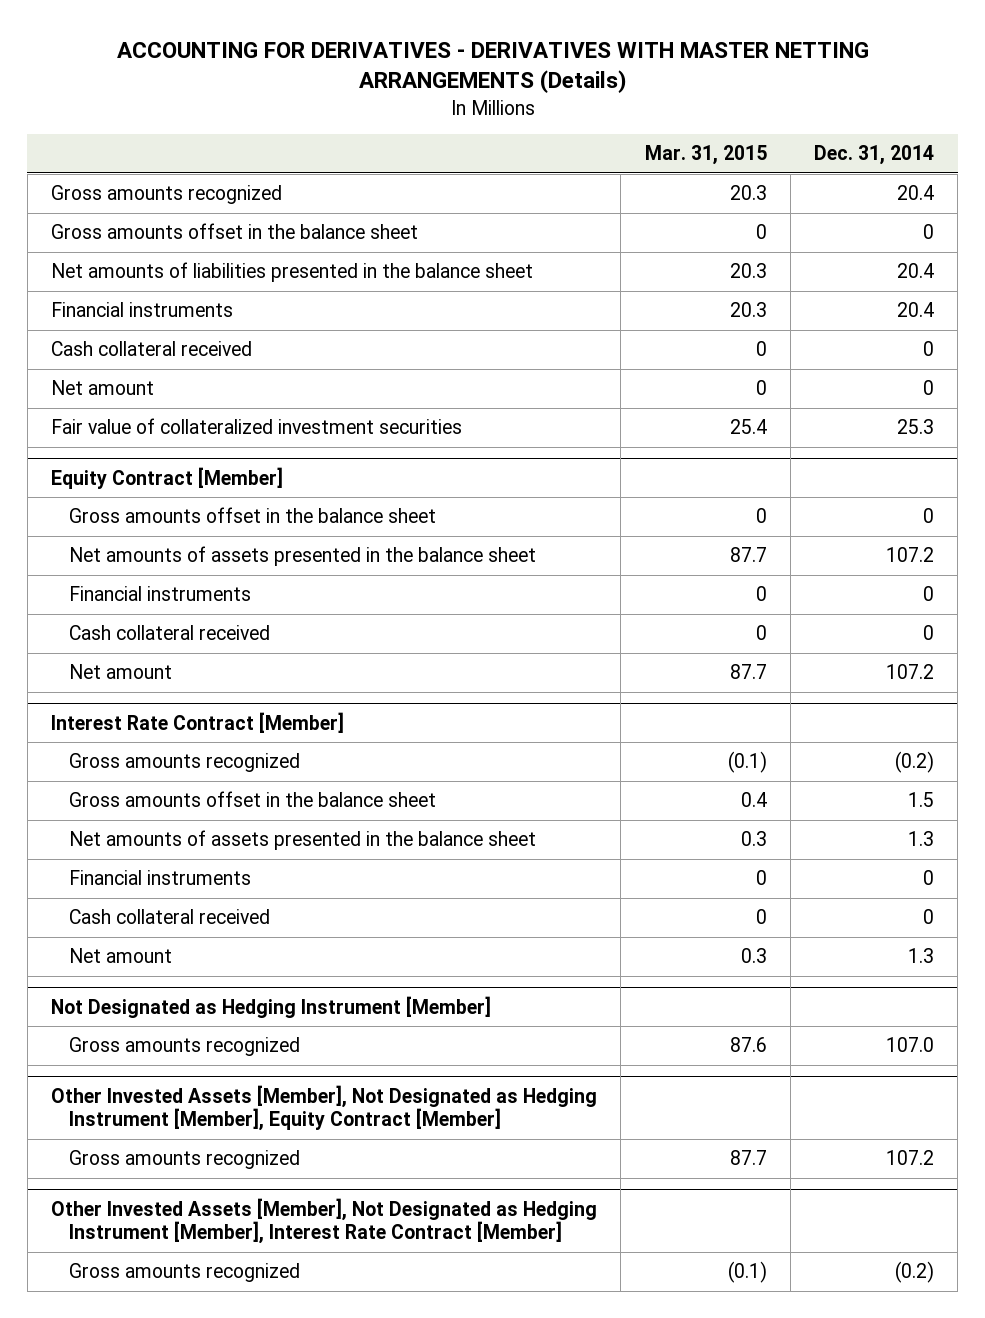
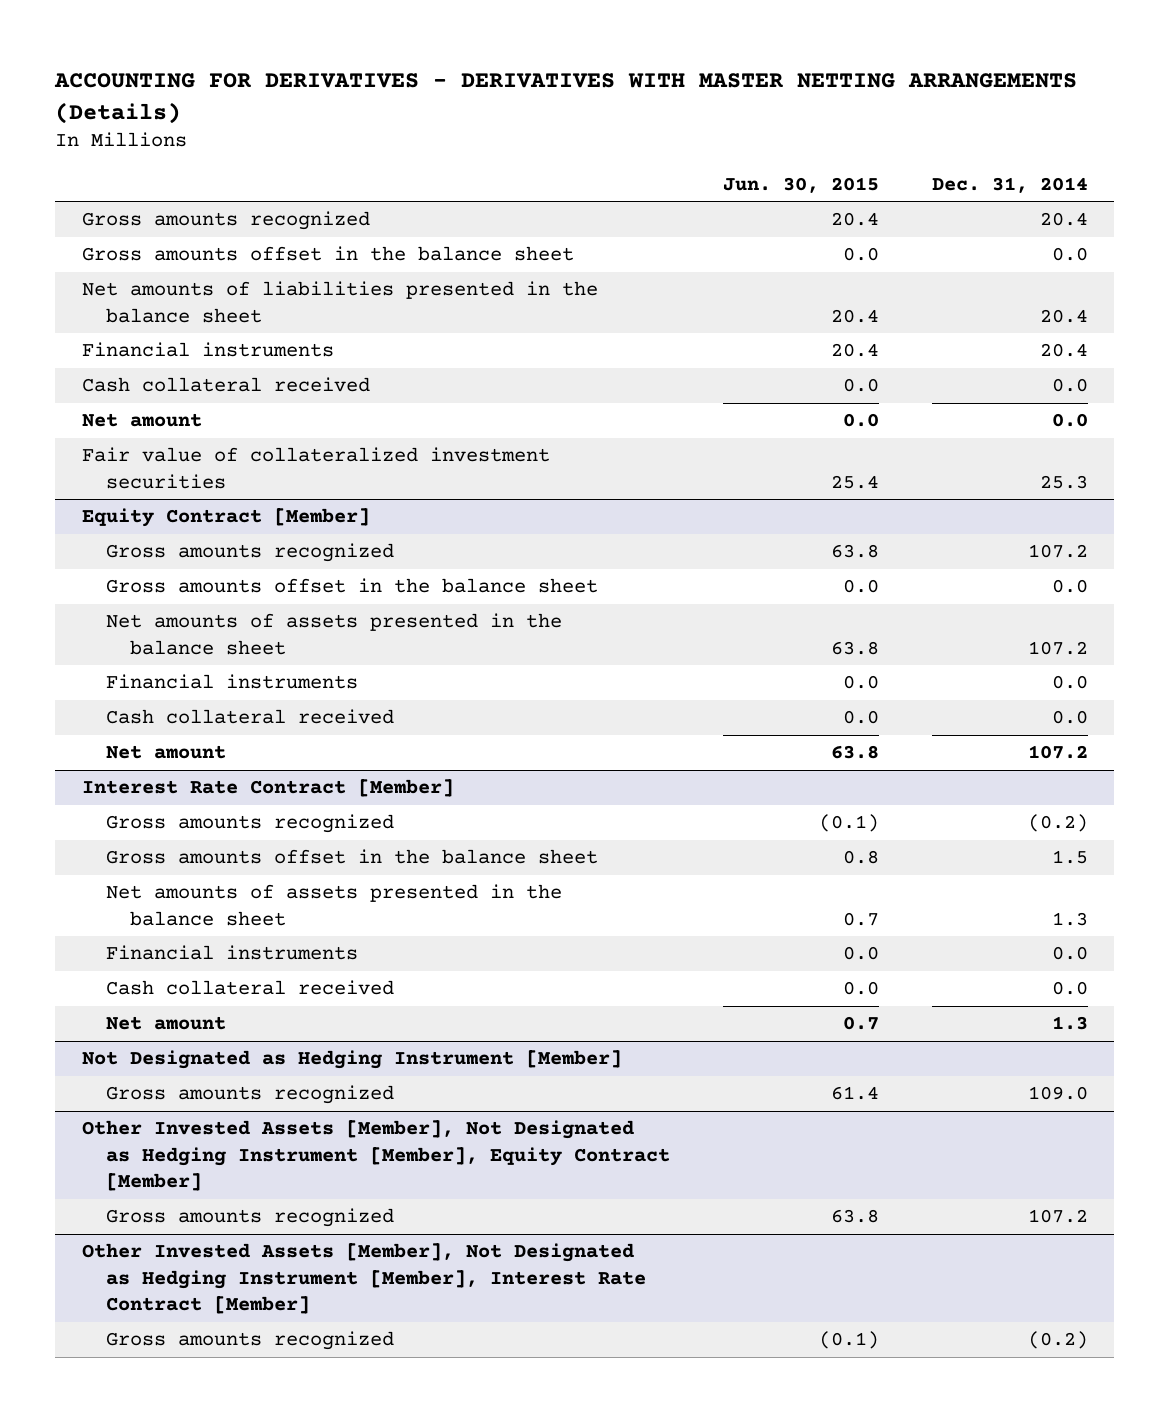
- | Mar. 31, 2015 | Dec. 31, 2014
+ | Jun. 30, 2015 | Dec. 31, 2014
- Gross amounts offset in the balance sheet | 0 | 0
+ Gross amounts offset in the balance sheet | 0.0 | 0.0
- Cash collateral received | 0 | 0
- Net amount | 0 | 0
+ Cash collateral received | 0.0 | 0.0
+ Net amount | 0.0 | 0.0
@ Equity Contract [Member]
- Gross amounts offset in the balance sheet | 0 | 0
+ Gross amounts recognized | 63.8 | 107.2
+ Gross amounts offset in the balance sheet | 0.0 | 0.0
- Financial instruments | 0 | 0
- Cash collateral received | 0 | 0
+ Financial instruments | 0.0 | 0.0
+ Cash collateral received | 0.0 | 0.0
@ Interest Rate Contract [Member]
- Financial instruments | 0 | 0
- Cash collateral received | 0 | 0
+ Financial instruments | 0.0 | 0.0
+ Cash collateral received | 0.0 | 0.0
@ Not Designated as Hedging Instrument [Member]
- Gross amounts recognized | 87.6 | 107.0
+ Gross amounts recognized | 61.4 | 109.0

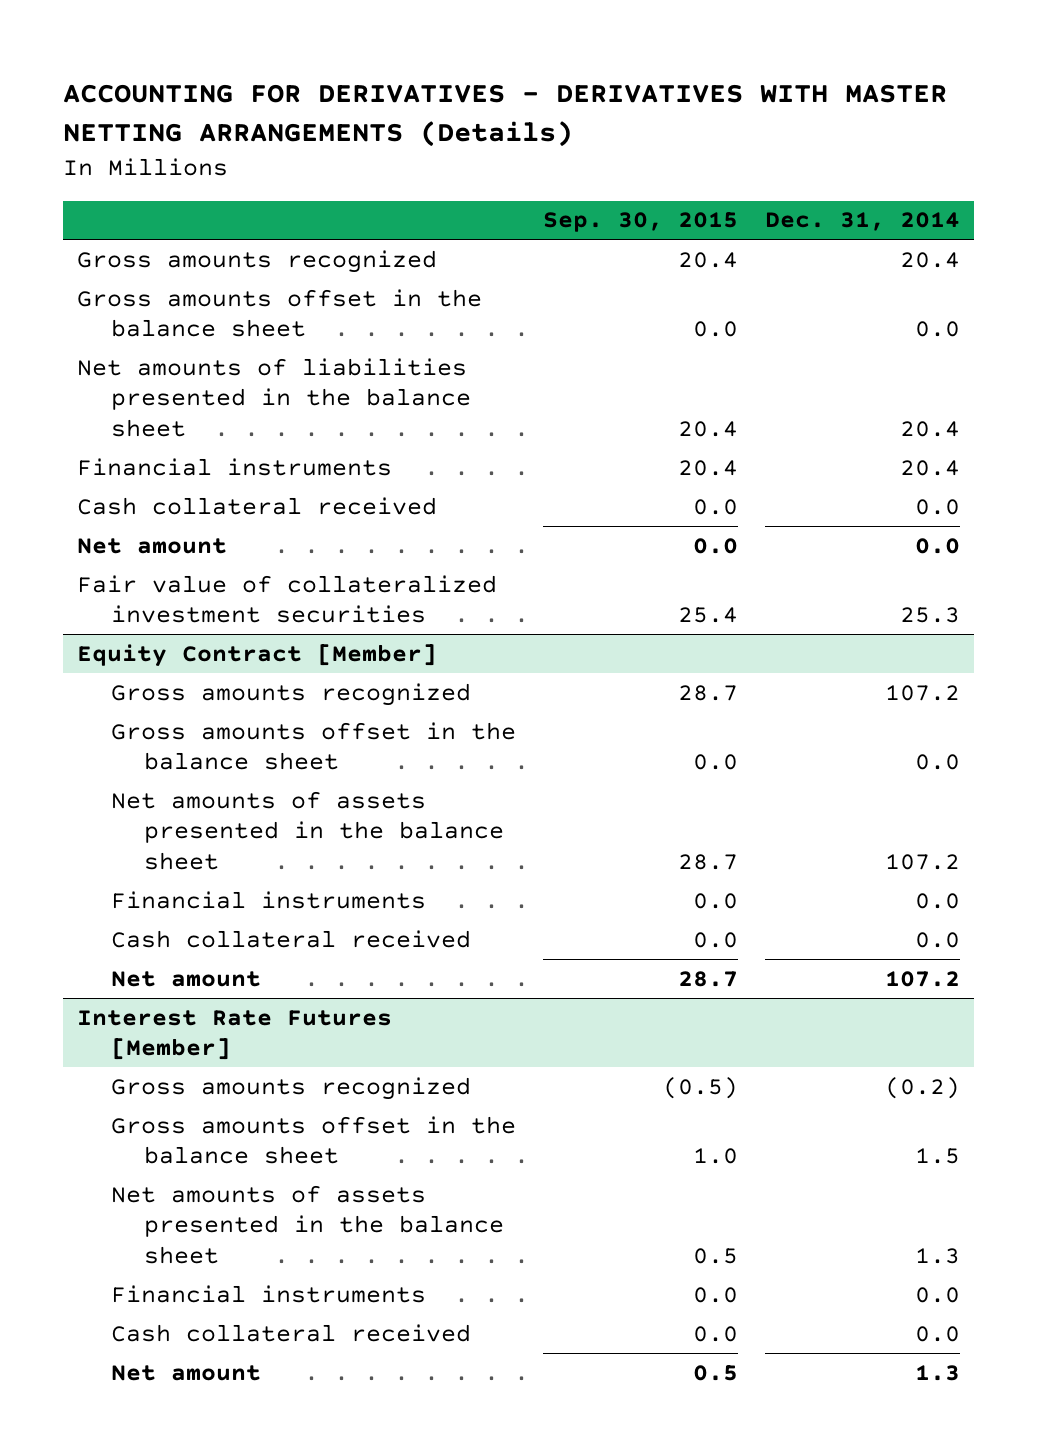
- | Jun. 30, 2015 | Dec. 31, 2014
+ | Sep. 30, 2015 | Dec. 31, 2014
- Interest Rate Contract [Member]
+ Interest Rate Futures [Member]
- Not Designated as Hedging Instrument [Member]
- Gross amounts recognized | 61.4 | 109.0
- Other Invested Assets [Member], Not Designated as Hedging Instrument [Member], Equity Contract [Member]
- Gross amounts recognized | 63.8 | 107.2
- Other Invested Assets [Member], Not Designated as Hedging Instrument [Member], Interest Rate Contract [Member]
- Gross amounts recognized | (0.1) | (0.2)

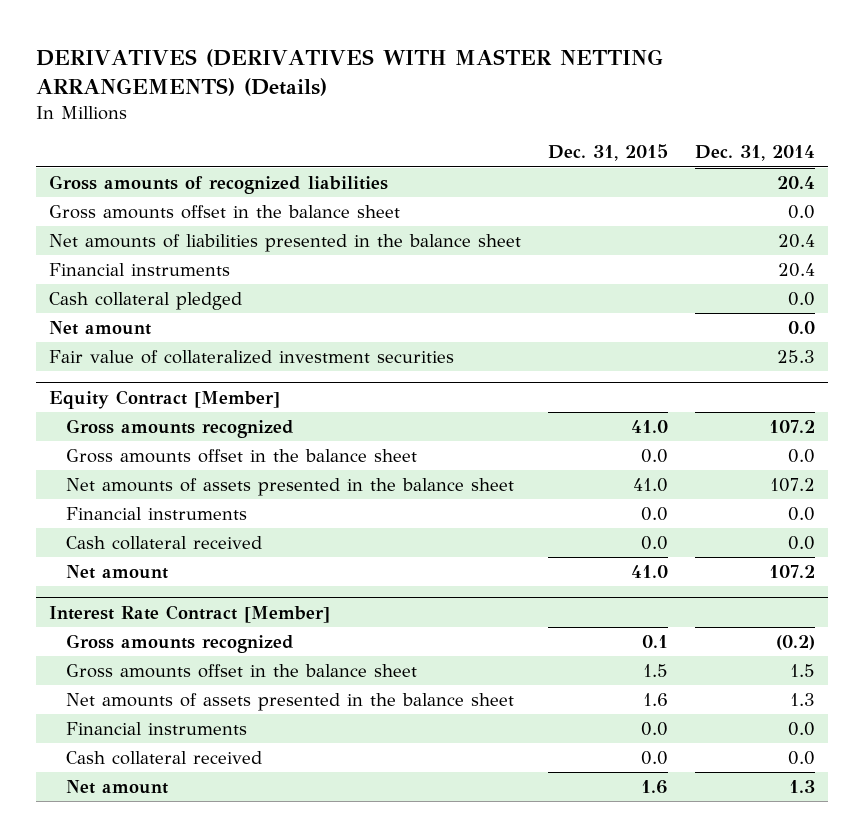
- ACCOUNTING FOR DERIVATIVES - DERIVATIVES WITH MASTER NETTING ARRANGEMENTS (Details)
+ DERIVATIVES (DERIVATIVES WITH MASTER NETTING ARRANGEMENTS) (Details)
- | Sep. 30, 2015 | Dec. 31, 2014
+ | Dec. 31, 2015 | Dec. 31, 2014
- Gross amounts recognized | 20.4 | 20.4
+ Gross amounts of recognized liabilities | | 20.4
- Cash collateral received | 0.0 | 0.0
+ Cash collateral pledged | | 0.0
- Interest Rate Futures [Member]
+ Interest Rate Contract [Member]

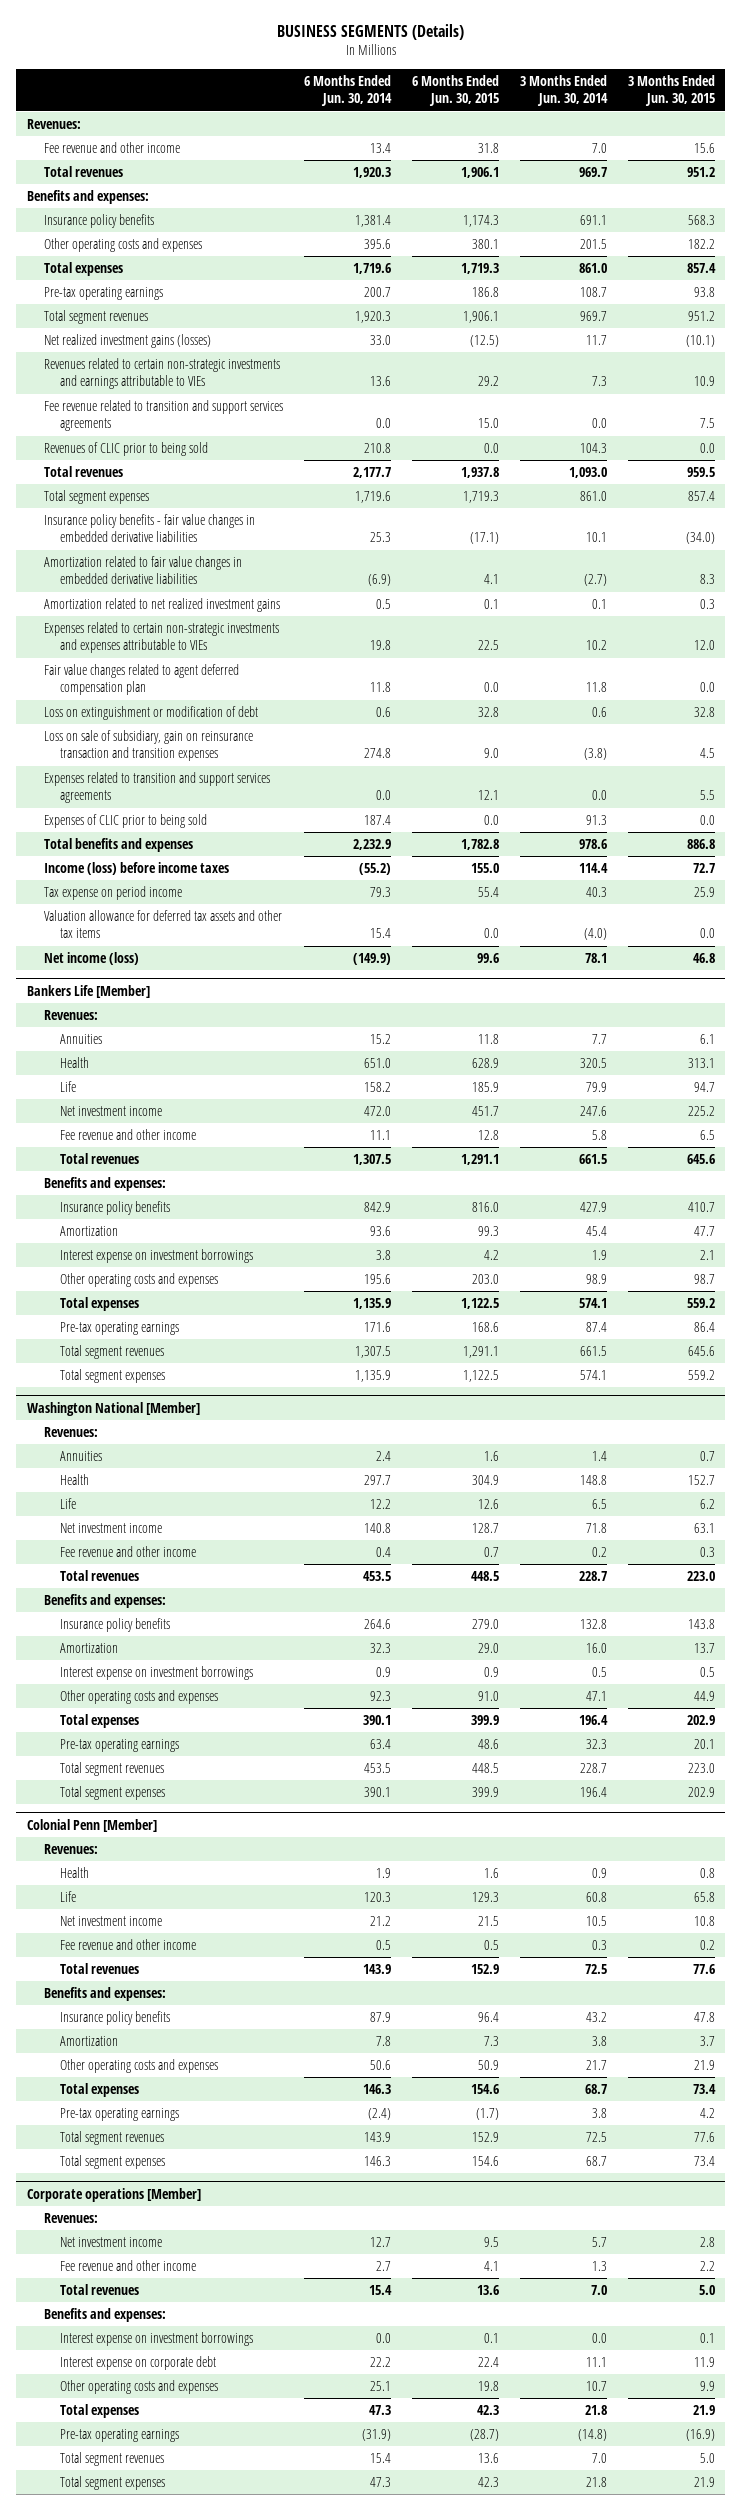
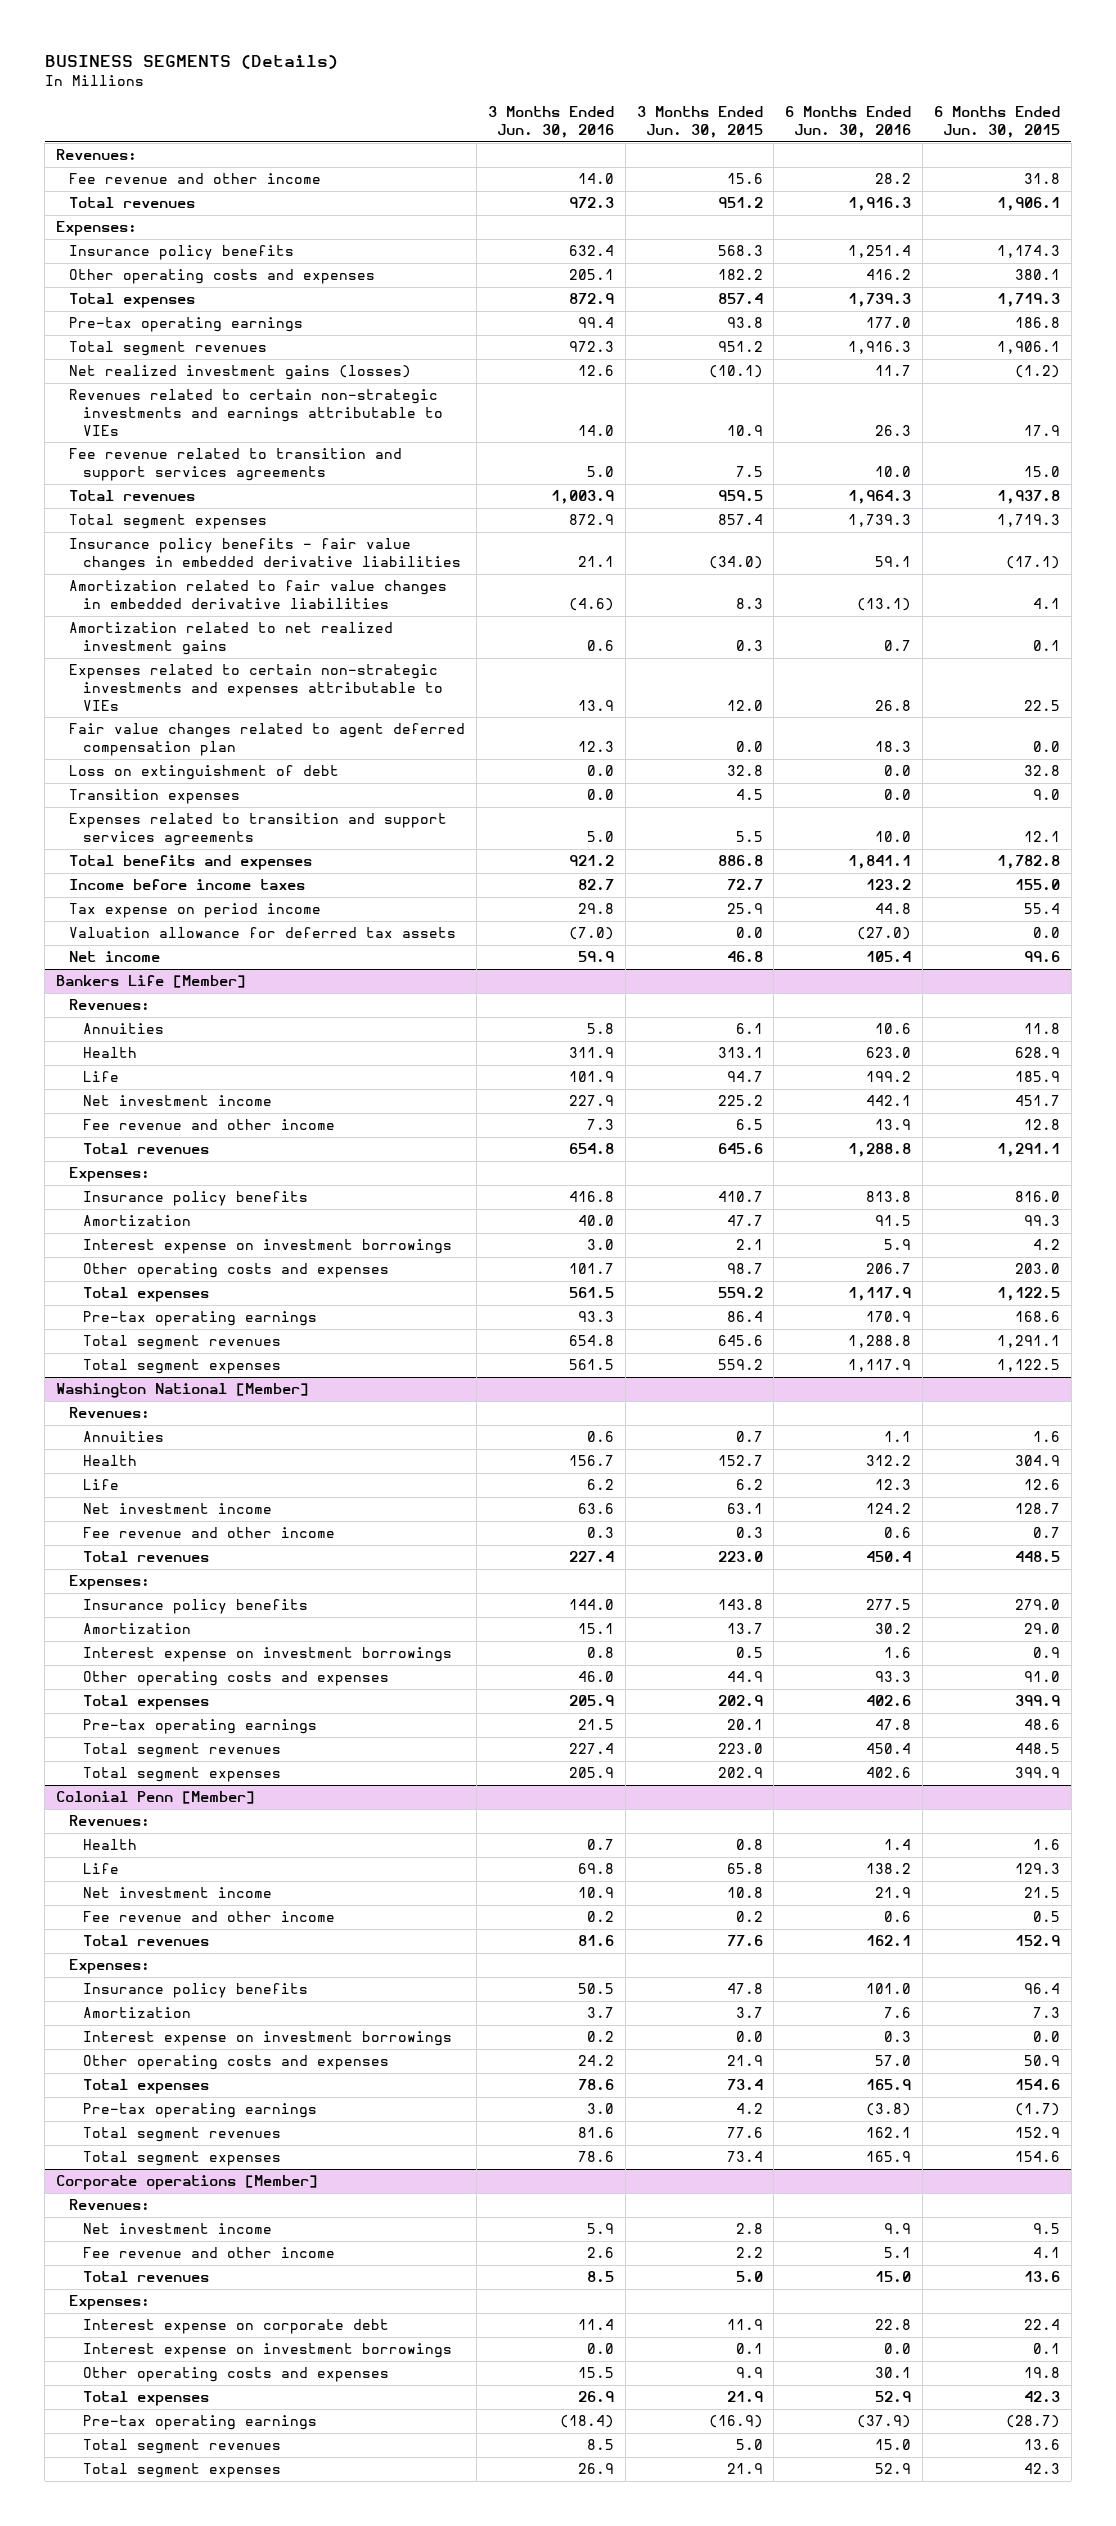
- | 6 Months Ended Jun. 30, 2014 | 6 Months Ended Jun. 30, 2015 | 3 Months Ended Jun. 30, 2014 | 3 Months Ended Jun. 30, 2015
+ | 3 Months Ended Jun. 30, 2016 | 3 Months Ended Jun. 30, 2015 | 6 Months Ended Jun. 30, 2016 | 6 Months Ended Jun. 30, 2015
- Benefits and expenses:
+ Expenses:
- Net realized investment gains (losses) | 33.0 | (12.5) | 11.7 | (10.1)
- Revenues related to certain non-strategic investments and earnings attributable to VIEs | 13.6 | 29.2 | 7.3 | 10.9
+ Net realized investment gains (losses) | 12.6 | (10.1) | 11.7 | (1.2)
+ Revenues related to certain non-strategic investments and earnings attributable to VIEs | 14.0 | 10.9 | 26.3 | 17.9
- Revenues of CLIC prior to being sold | 210.8 | 0.0 | 104.3 | 0.0
- Loss on extinguishment or modification of debt | 0.6 | 32.8 | 0.6 | 32.8
- Loss on sale of subsidiary, gain on reinsurance transaction and transition expenses | 274.8 | 9.0 | (3.8) | 4.5
+ Loss on extinguishment of debt | 0.0 | 32.8 | 0.0 | 32.8
+ Transition expenses | 0.0 | 4.5 | 0.0 | 9.0
- Expenses of CLIC prior to being sold | 187.4 | 0.0 | 91.3 | 0.0
- Income (loss) before income taxes | (55.2) | 155.0 | 114.4 | 72.7
+ Income before income taxes | 82.7 | 72.7 | 123.2 | 155.0
- Valuation allowance for deferred tax assets and other tax items | 15.4 | 0.0 | (4.0) | 0.0
- Net income (loss) | (149.9) | 99.6 | 78.1 | 46.8
+ Valuation allowance for deferred tax assets | (7.0) | 0.0 | (27.0) | 0.0
+ Net income | 59.9 | 46.8 | 105.4 | 99.6
@ Bankers Life [Member]
- Benefits and expenses:
+ Expenses:
@ Washington National [Member]
- Benefits and expenses:
+ Expenses:
@ Colonial Penn [Member]
- Benefits and expenses:
+ Expenses:
+ Interest expense on investment borrowings | 0.2 | 0.0 | 0.3 | 0.0
@ Corporate operations [Member]
- Benefits and expenses:
+ Expenses:
moved down: Interest expense on investment borrowings | 0.0 | 0.1 | 0.0 | 0.1

